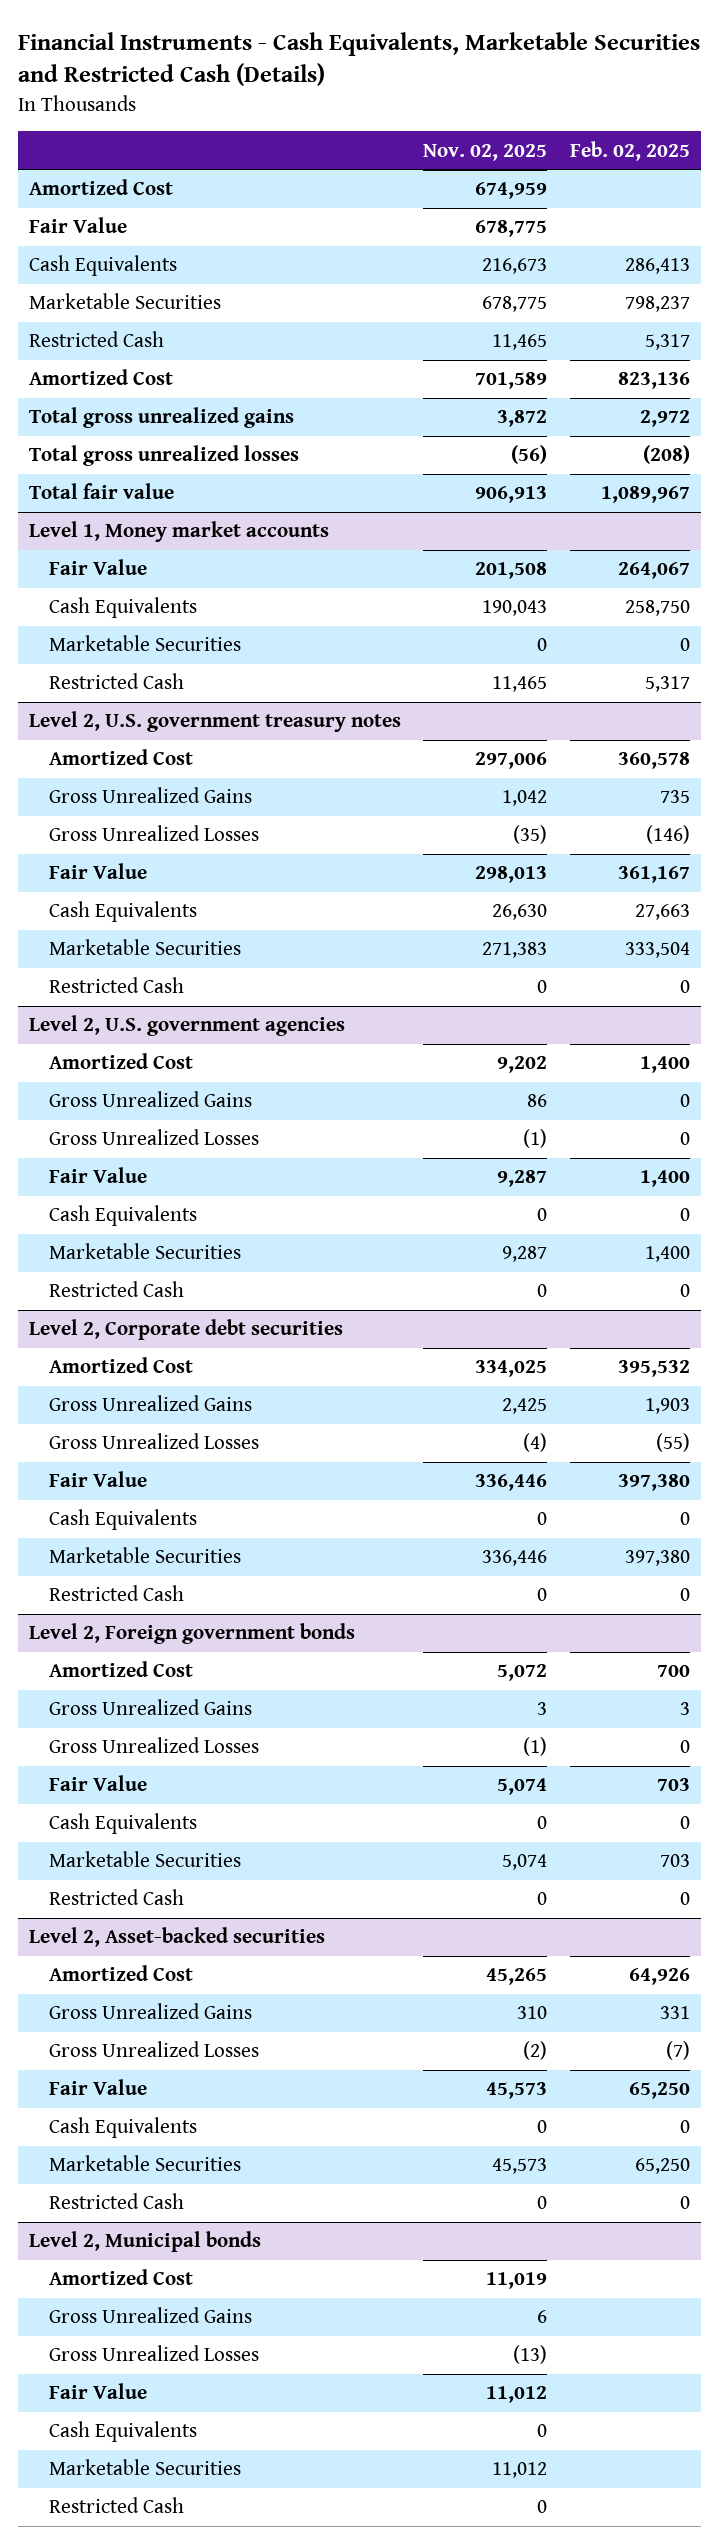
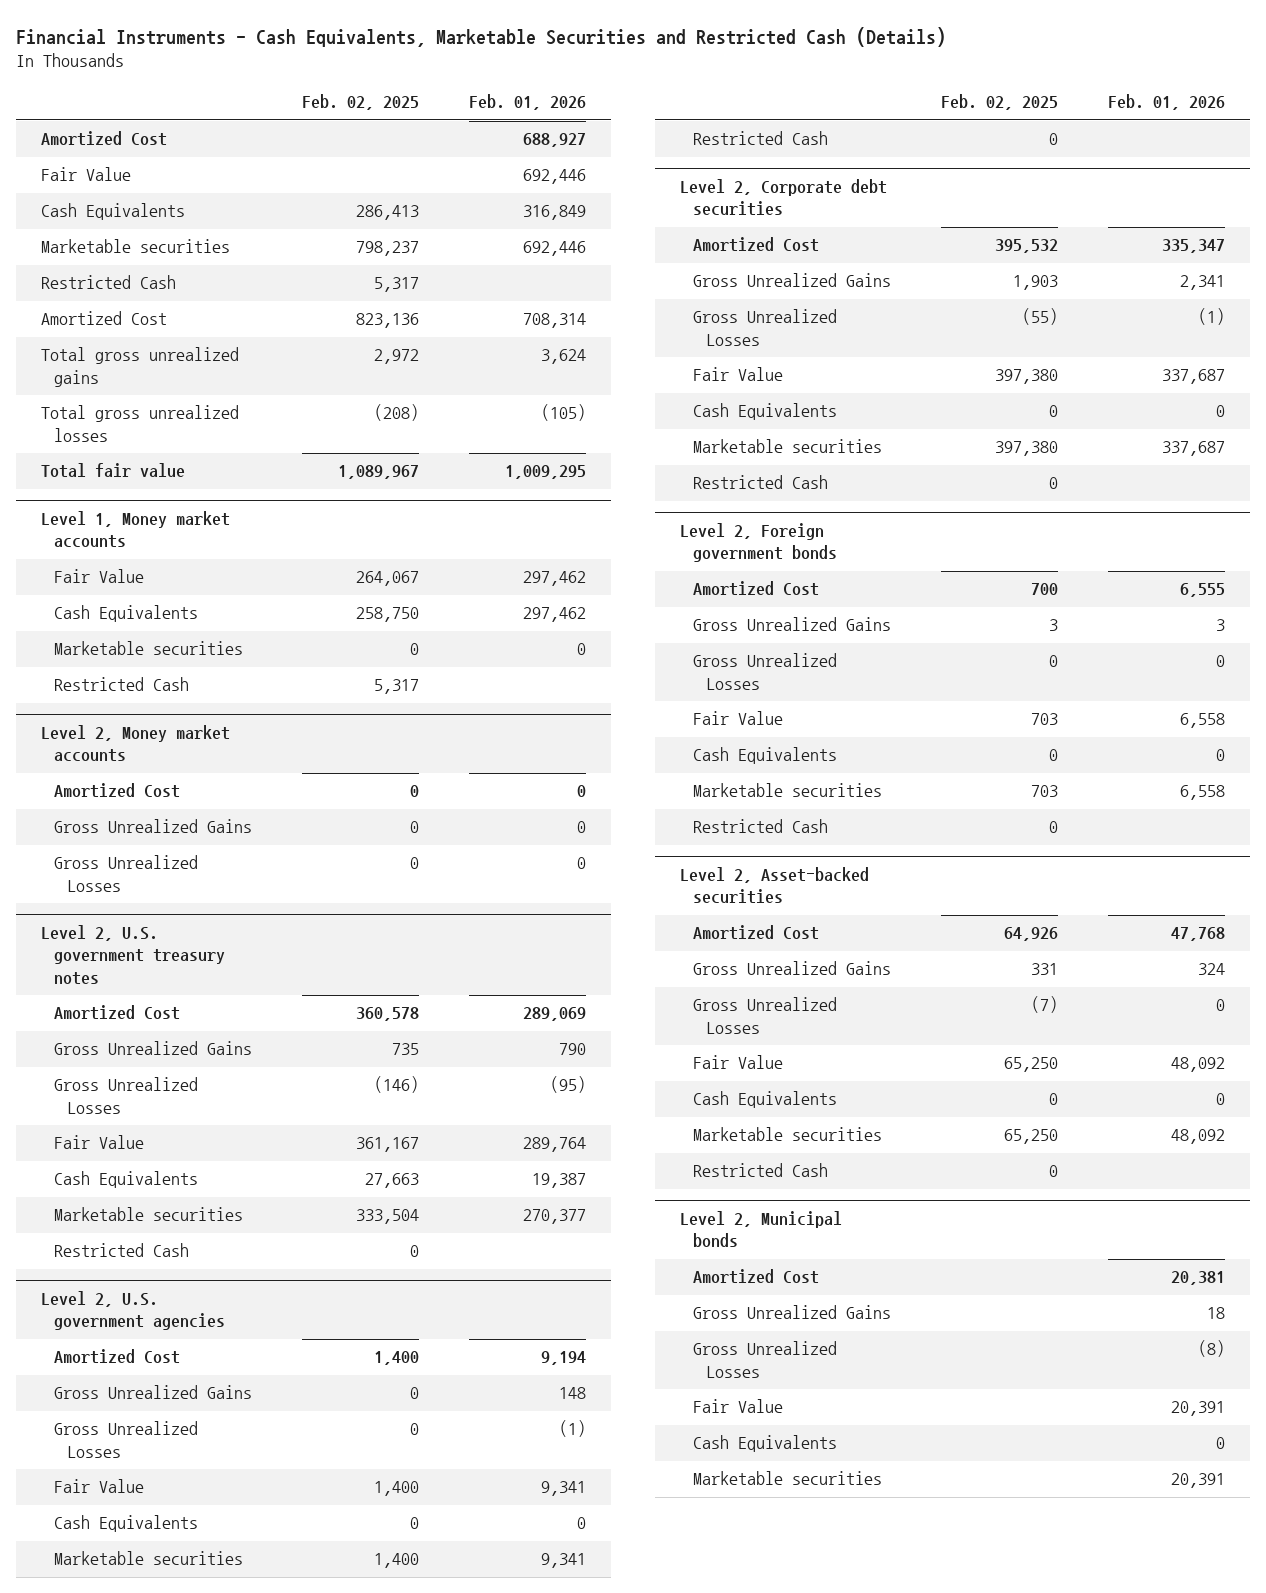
- | Nov. 02, 2025 | Feb. 02, 2025
+ | Feb. 02, 2025 | Feb. 01, 2026
- Marketable Securities | 678,775 | 798,237
+ Marketable securities | 798,237 | 692,446
@ Level 1, Money market accounts
- Marketable Securities | 0 | 0
+ Marketable securities | 0 | 0
+ Level 2, Money market accounts
+ Amortized Cost | 0 | 0
+ Gross Unrealized Gains | 0 | 0
+ Gross Unrealized Losses | 0 | 0
@ Level 2, U.S. government treasury notes
- Marketable Securities | 271,383 | 333,504
+ Marketable securities | 333,504 | 270,377
@ Level 2, U.S. government agencies
- Marketable Securities | 9,287 | 1,400
+ Marketable securities | 1,400 | 9,341
@ Level 2, Corporate debt securities
- Marketable Securities | 336,446 | 397,380
+ Marketable securities | 397,380 | 337,687
@ Level 2, Foreign government bonds
- Marketable Securities | 5,074 | 703
+ Marketable securities | 703 | 6,558
@ Level 2, Asset-backed securities
- Marketable Securities | 45,573 | 65,250
+ Marketable securities | 65,250 | 48,092
@ Level 2, Municipal bonds
- Marketable Securities | 11,012 |
- Restricted Cash | 0 |
+ Marketable securities | | 20,391

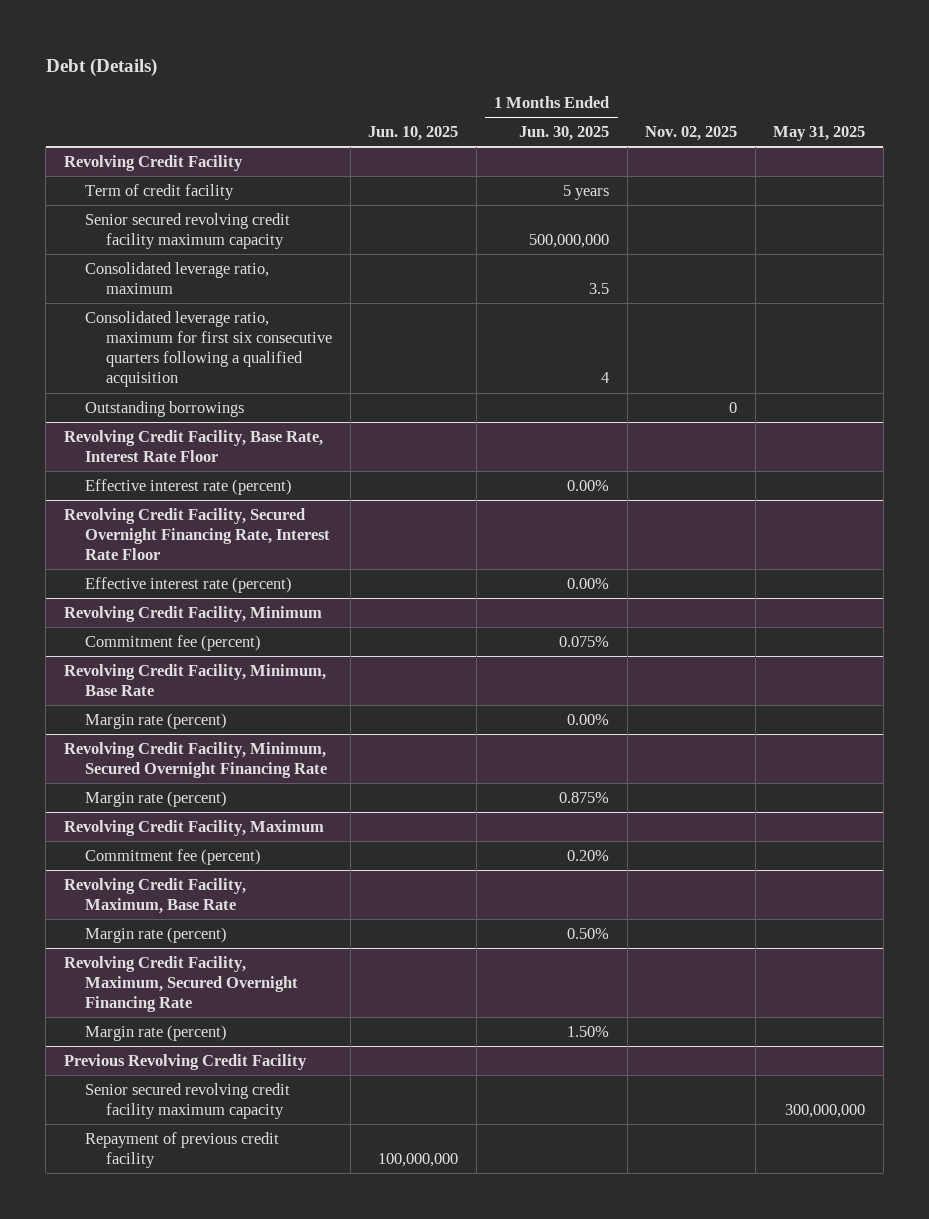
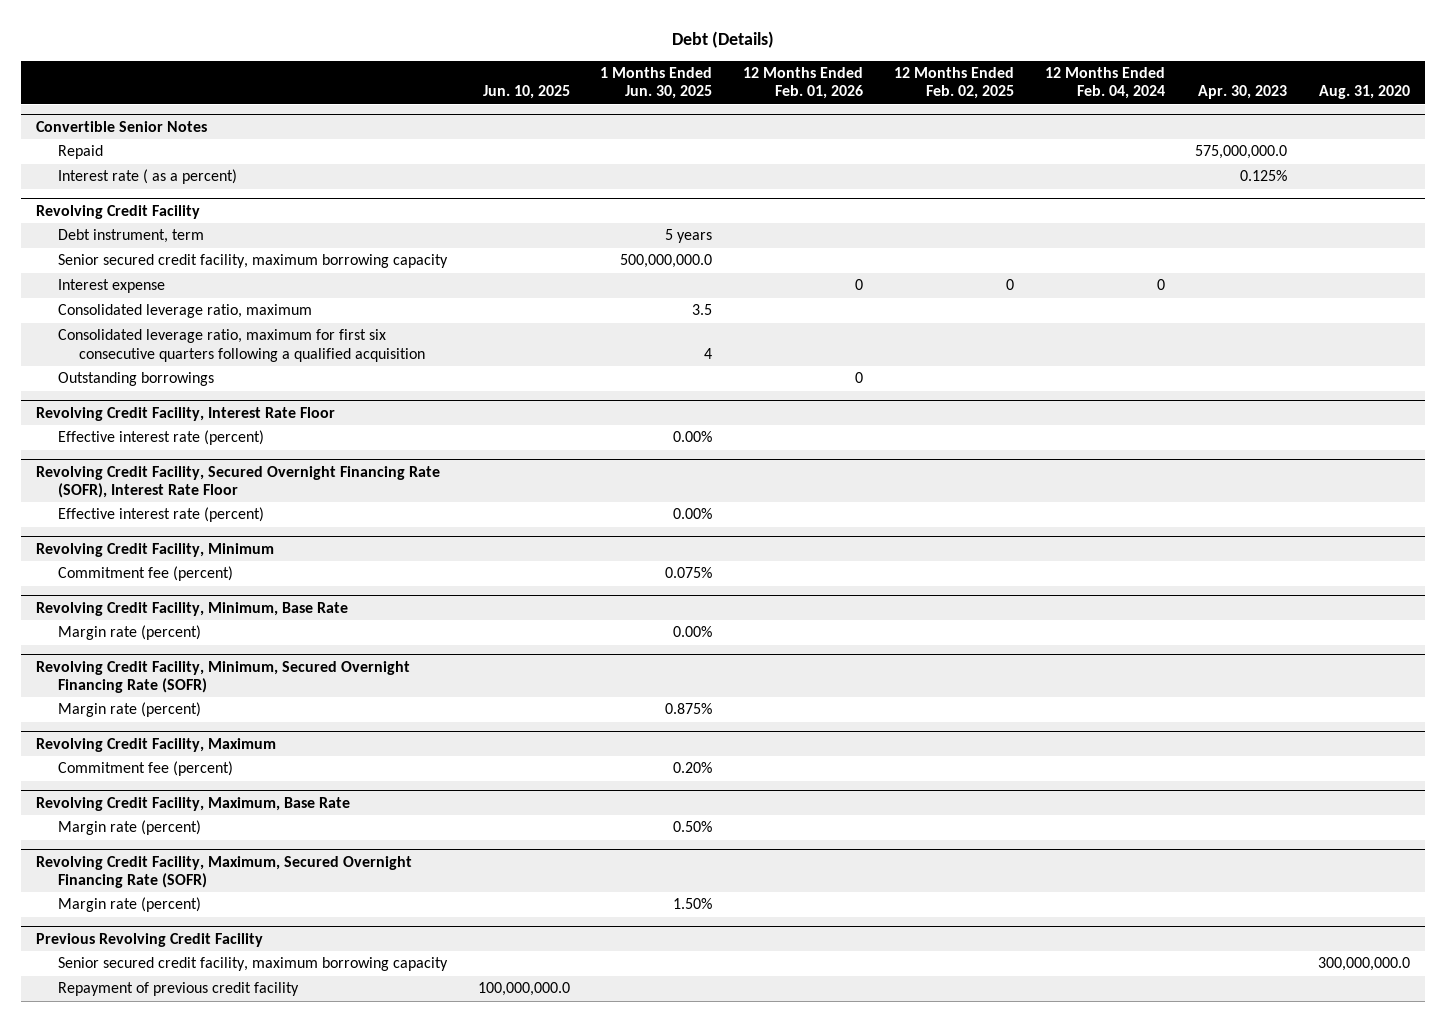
- | Jun. 10, 2025 | 1 Months Ended Jun. 30, 2025 | Nov. 02, 2025 | May 31, 2025
+ | Jun. 10, 2025 | 1 Months Ended Jun. 30, 2025 | 12 Months Ended Feb. 01, 2026 | 12 Months Ended Feb. 02, 2025 | 12 Months Ended Feb. 04, 2024 | Apr. 30, 2023 | Aug. 31, 2020
+ Convertible Senior Notes
+ Repaid | | | | | | 575,000,000.0 |
+ Interest rate ( as a percent) | | | | | | 0.125% |
@ Revolving Credit Facility
- Term of credit facility | | 5 years | |
- Senior secured revolving credit facility maximum capacity | | 500,000,000 | |
+ Debt instrument, term | | 5 years | | | | |
+ Senior secured credit facility, maximum borrowing capacity | | 500,000,000.0 | | | | |
+ Interest expense | | | 0 | 0 | 0 | |
- Revolving Credit Facility, Base Rate, Interest Rate Floor
+ Revolving Credit Facility, Interest Rate Floor
- Revolving Credit Facility, Secured Overnight Financing Rate, Interest Rate Floor
+ Revolving Credit Facility, Secured Overnight Financing Rate (SOFR), Interest Rate Floor
- Revolving Credit Facility, Minimum, Secured Overnight Financing Rate
+ Revolving Credit Facility, Minimum, Secured Overnight Financing Rate (SOFR)
- Revolving Credit Facility, Maximum, Secured Overnight Financing Rate
+ Revolving Credit Facility, Maximum, Secured Overnight Financing Rate (SOFR)
@ Previous Revolving Credit Facility
- Senior secured revolving credit facility maximum capacity | | | | 300,000,000
- Repayment of previous credit facility | 100,000,000 | | |
+ Senior secured credit facility, maximum borrowing capacity | | | | | | | 300,000,000.0
+ Repayment of previous credit facility | 100,000,000.0 | | | | | |

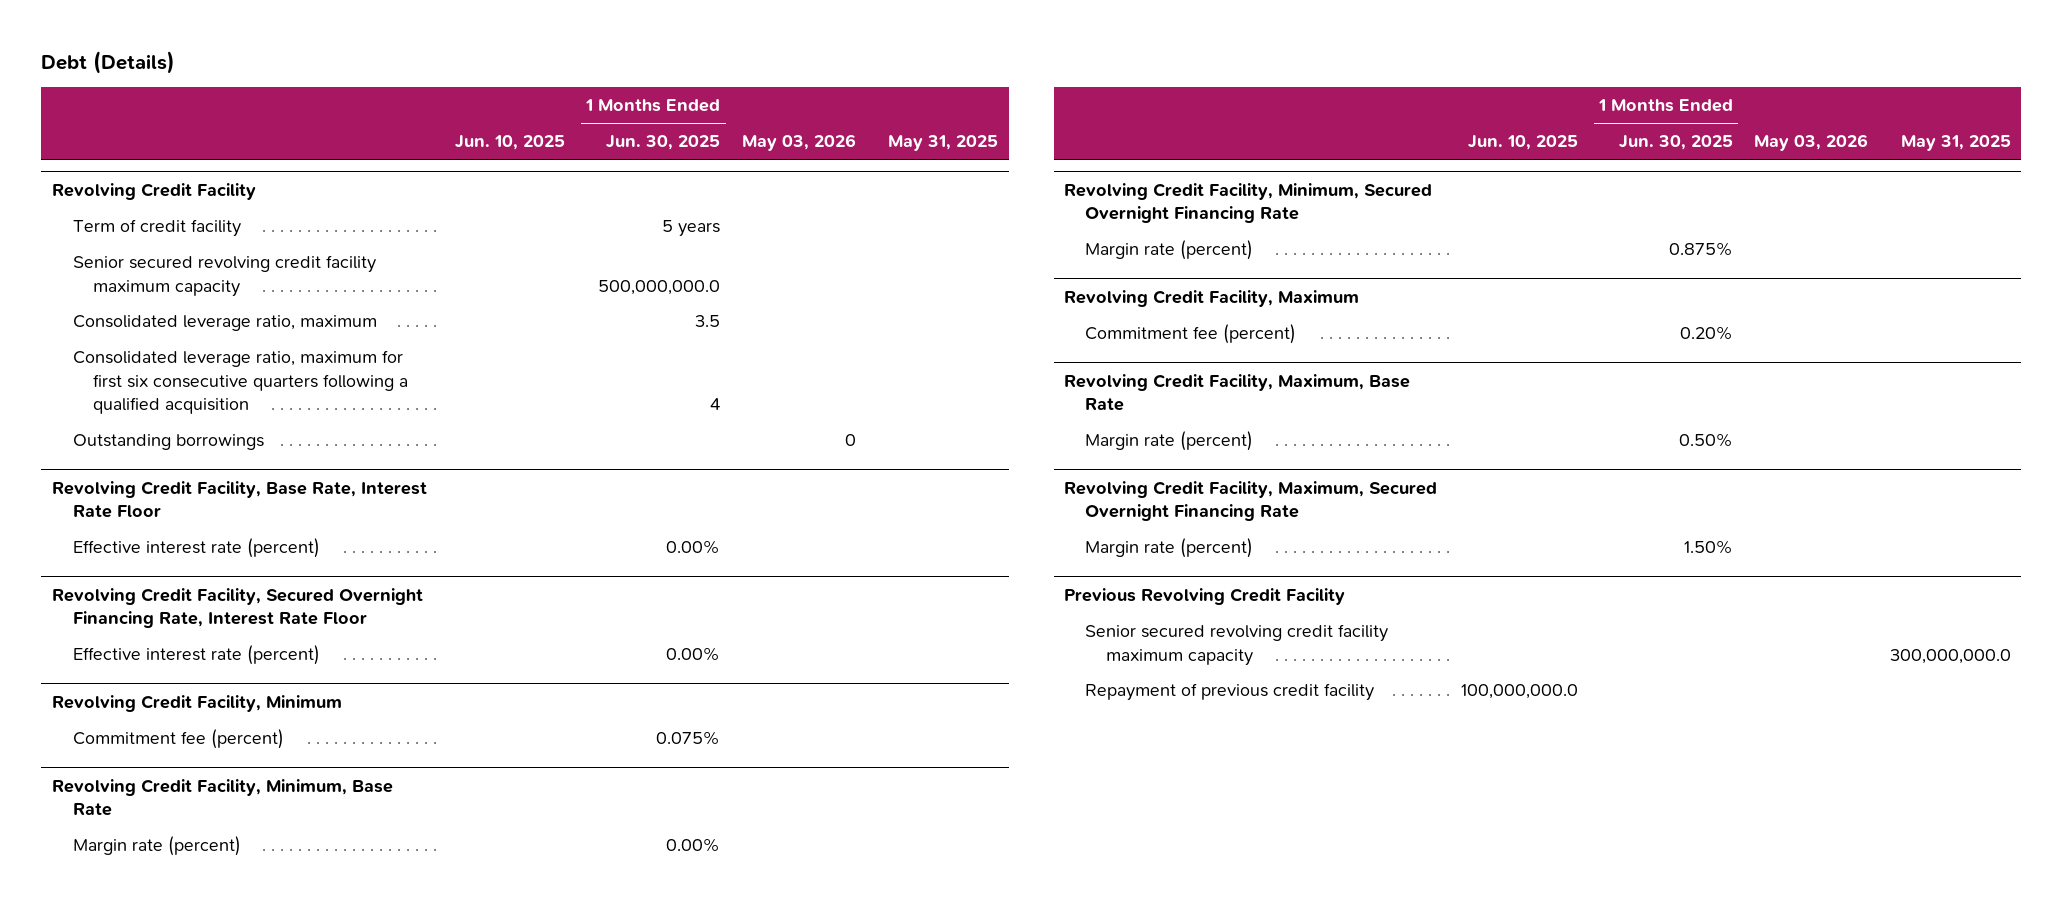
- | Jun. 10, 2025 | 1 Months Ended Jun. 30, 2025 | 12 Months Ended Feb. 01, 2026 | 12 Months Ended Feb. 02, 2025 | 12 Months Ended Feb. 04, 2024 | Apr. 30, 2023 | Aug. 31, 2020
+ | Jun. 10, 2025 | 1 Months Ended Jun. 30, 2025 | May 03, 2026 | May 31, 2025
- Convertible Senior Notes
- Repaid | | | | | | 575,000,000.0 |
- Interest rate ( as a percent) | | | | | | 0.125% |
@ Revolving Credit Facility
- Debt instrument, term | | 5 years | | | | |
- Senior secured credit facility, maximum borrowing capacity | | 500,000,000.0 | | | | |
- Interest expense | | | 0 | 0 | 0 | |
+ Term of credit facility | | 5 years | |
+ Senior secured revolving credit facility maximum capacity | | 500,000,000.0 | |
- Revolving Credit Facility, Interest Rate Floor
+ Revolving Credit Facility, Base Rate, Interest Rate Floor
- Revolving Credit Facility, Secured Overnight Financing Rate (SOFR), Interest Rate Floor
+ Revolving Credit Facility, Secured Overnight Financing Rate, Interest Rate Floor
- Revolving Credit Facility, Minimum, Secured Overnight Financing Rate (SOFR)
+ Revolving Credit Facility, Minimum, Secured Overnight Financing Rate
- Revolving Credit Facility, Maximum, Secured Overnight Financing Rate (SOFR)
+ Revolving Credit Facility, Maximum, Secured Overnight Financing Rate
@ Previous Revolving Credit Facility
- Senior secured credit facility, maximum borrowing capacity | | | | | | | 300,000,000.0
+ Senior secured revolving credit facility maximum capacity | | | | 300,000,000.0

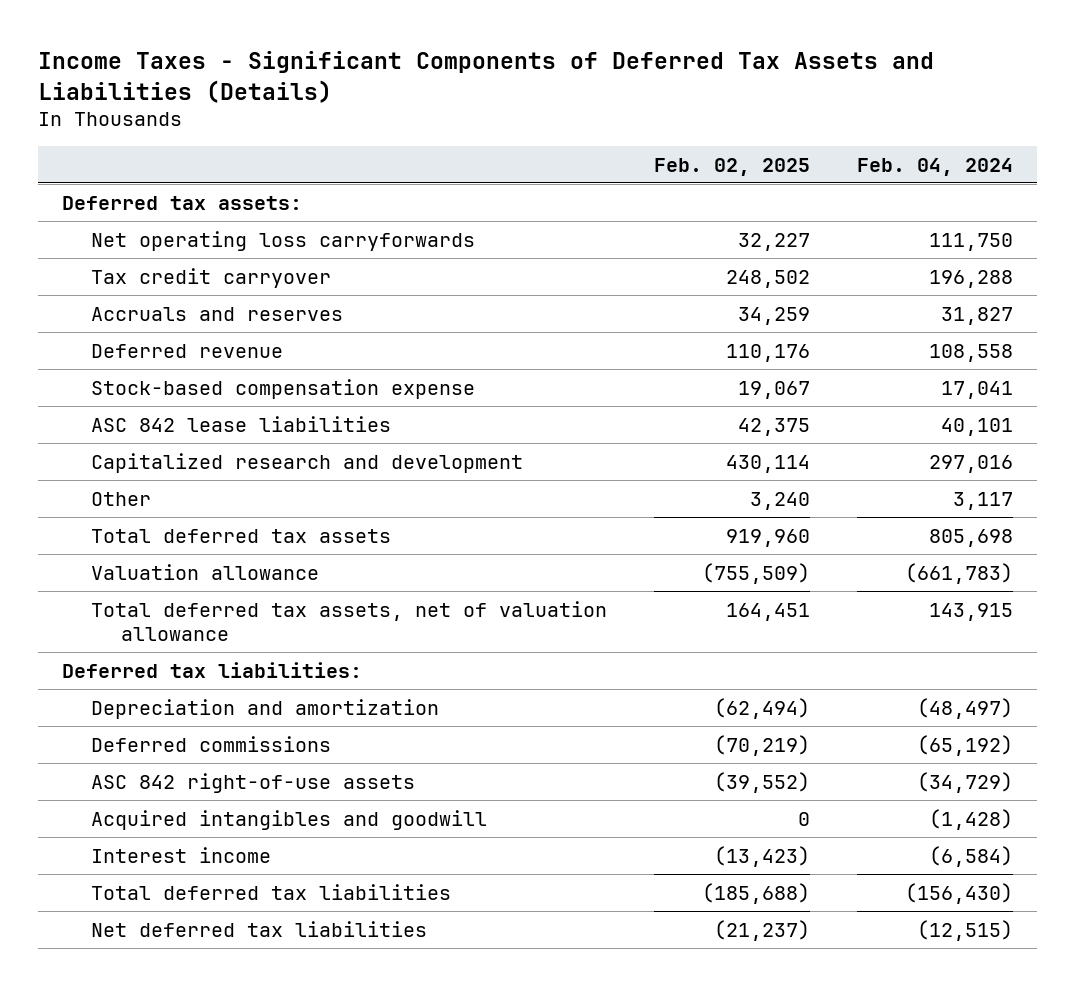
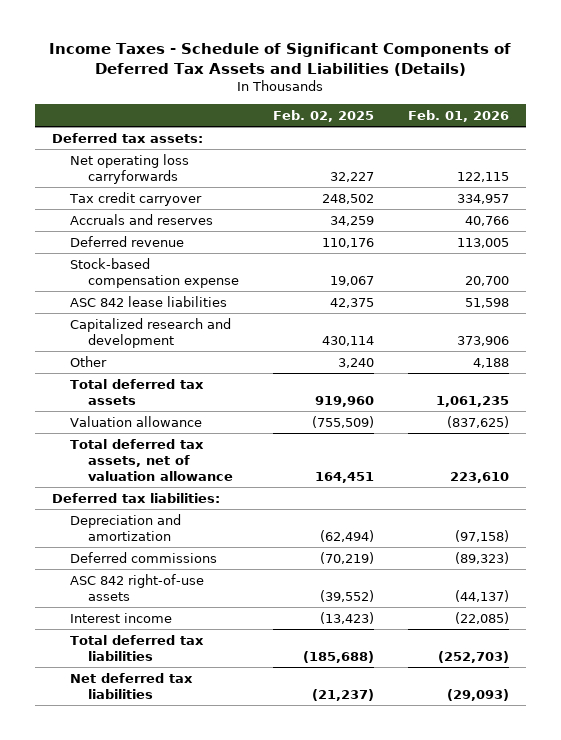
- Income Taxes - Significant Components of Deferred Tax Assets and Liabilities (Details)
+ Income Taxes - Schedule of Significant Components of Deferred Tax Assets and Liabilities (Details)
- | Feb. 02, 2025 | Feb. 04, 2024
+ | Feb. 02, 2025 | Feb. 01, 2026
- Acquired intangibles and goodwill | 0 | (1,428)

